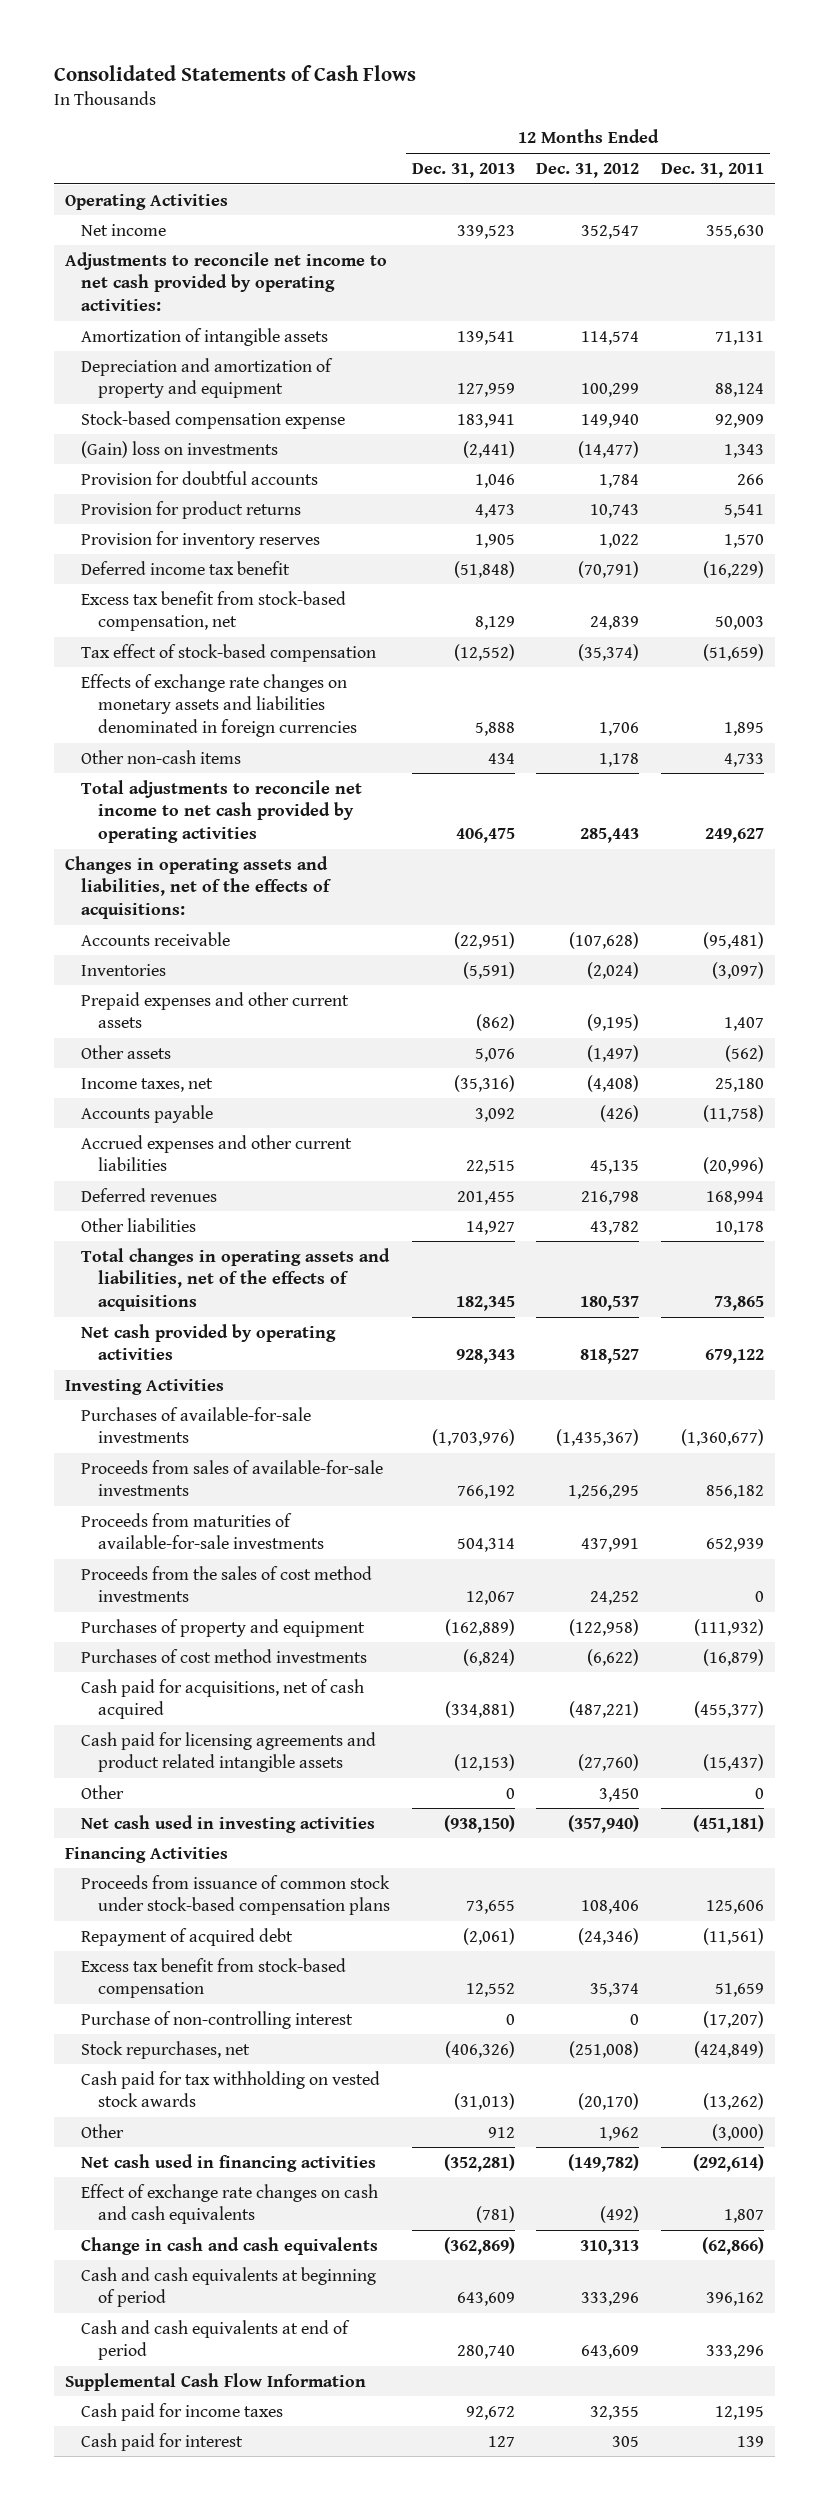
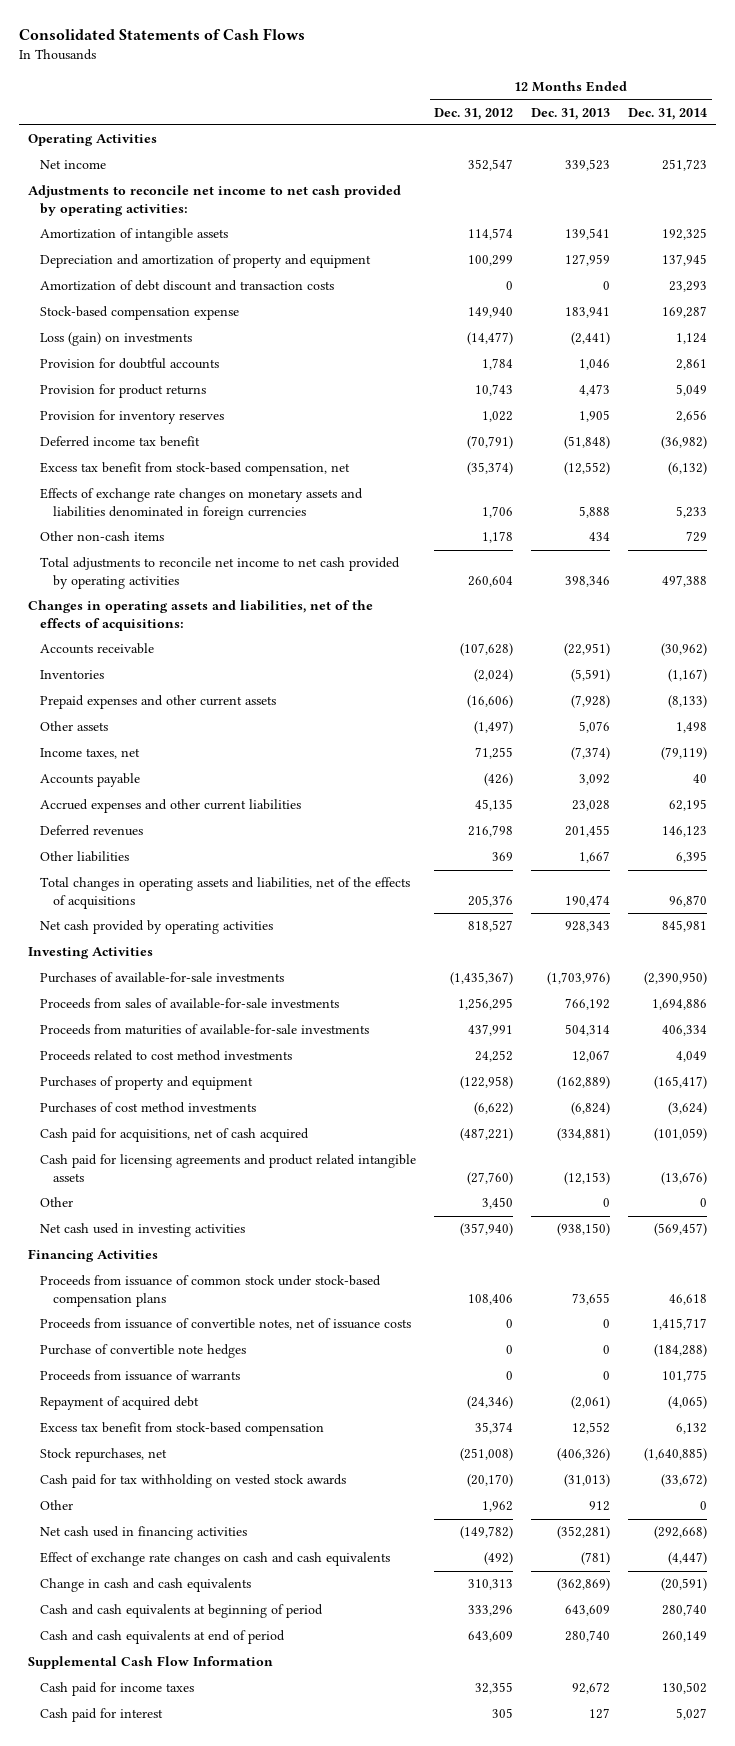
- | 12 Months Ended Dec. 31, 2013 | 12 Months Ended Dec. 31, 2012 | 12 Months Ended Dec. 31, 2011
+ | 12 Months Ended Dec. 31, 2012 | 12 Months Ended Dec. 31, 2013 | 12 Months Ended Dec. 31, 2014
+ Amortization of debt discount and transaction costs | 0 | 0 | 23,293
- (Gain) loss on investments | (2,441) | (14,477) | 1,343
+ Loss (gain) on investments | (14,477) | (2,441) | 1,124
- Excess tax benefit from stock-based compensation, net | 8,129 | 24,839 | 50,003
- Tax effect of stock-based compensation | (12,552) | (35,374) | (51,659)
+ Excess tax benefit from stock-based compensation, net | (35,374) | (12,552) | (6,132)
- Total adjustments to reconcile net income to net cash provided by operating activities | 406,475 | 285,443 | 249,627
+ Total adjustments to reconcile net income to net cash provided by operating activities | 260,604 | 398,346 | 497,388
- Prepaid expenses and other current assets | (862) | (9,195) | 1,407
+ Prepaid expenses and other current assets | (16,606) | (7,928) | (8,133)
- Income taxes, net | (35,316) | (4,408) | 25,180
+ Income taxes, net | 71,255 | (7,374) | (79,119)
- Accrued expenses and other current liabilities | 22,515 | 45,135 | (20,996)
+ Accrued expenses and other current liabilities | 45,135 | 23,028 | 62,195
- Other liabilities | 14,927 | 43,782 | 10,178
- Total changes in operating assets and liabilities, net of the effects of acquisitions | 182,345 | 180,537 | 73,865
+ Other liabilities | 369 | 1,667 | 6,395
+ Total changes in operating assets and liabilities, net of the effects of acquisitions | 205,376 | 190,474 | 96,870
- Proceeds from the sales of cost method investments | 12,067 | 24,252 | 0
+ Proceeds related to cost method investments | 24,252 | 12,067 | 4,049
+ Proceeds from issuance of convertible notes, net of issuance costs | 0 | 0 | 1,415,717
+ Purchase of convertible note hedges | 0 | 0 | (184,288)
+ Proceeds from issuance of warrants | 0 | 0 | 101,775
- Purchase of non-controlling interest | 0 | 0 | (17,207)

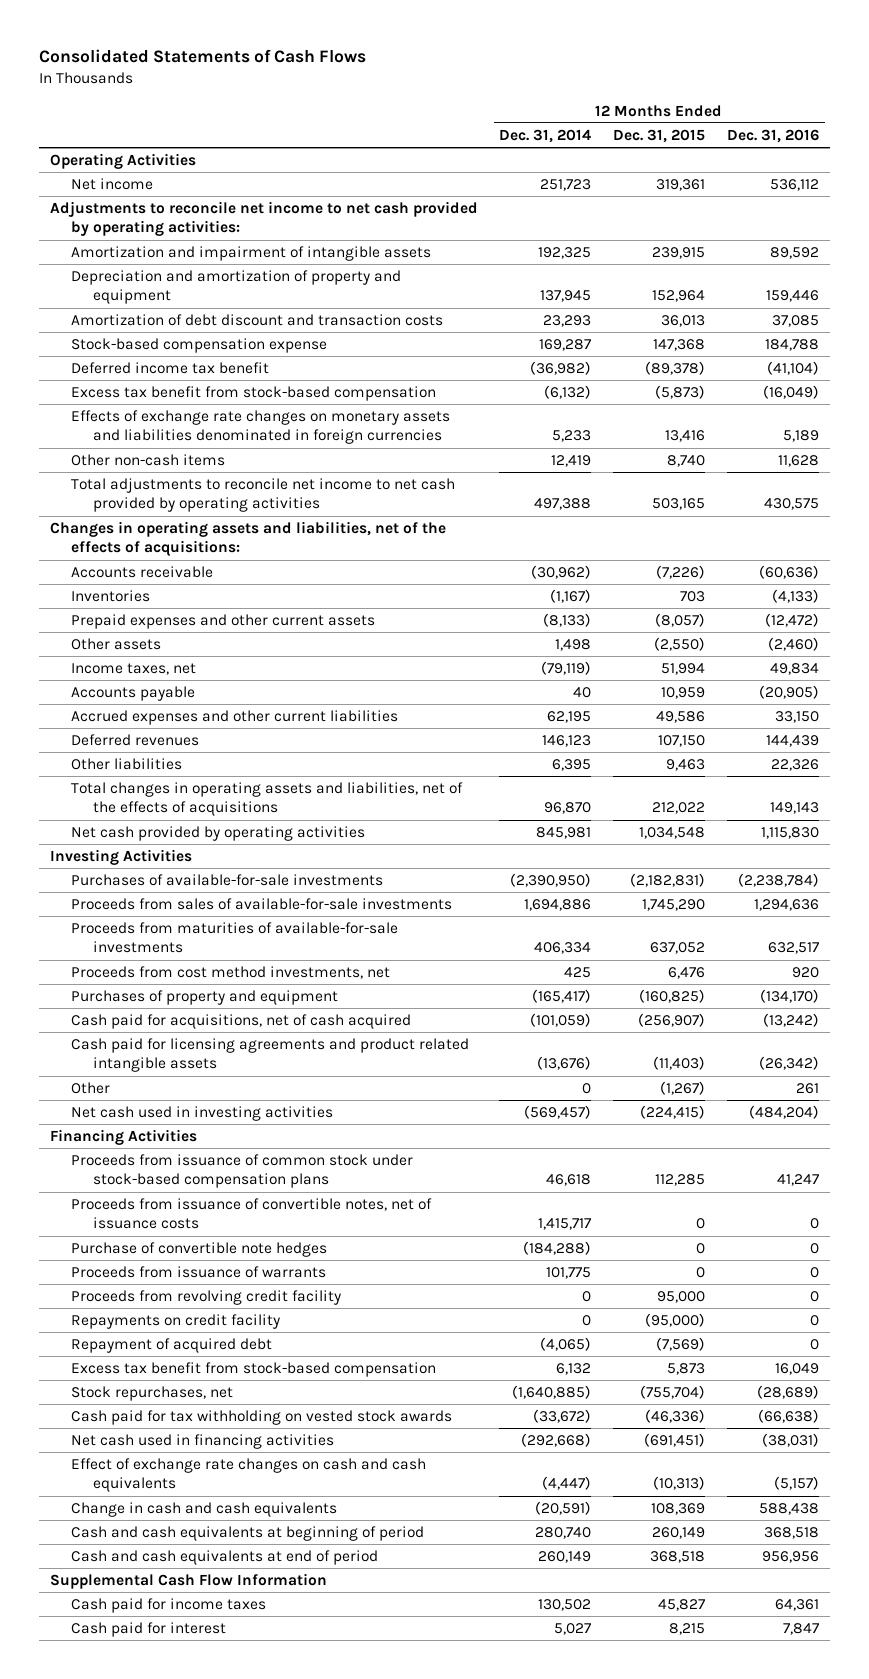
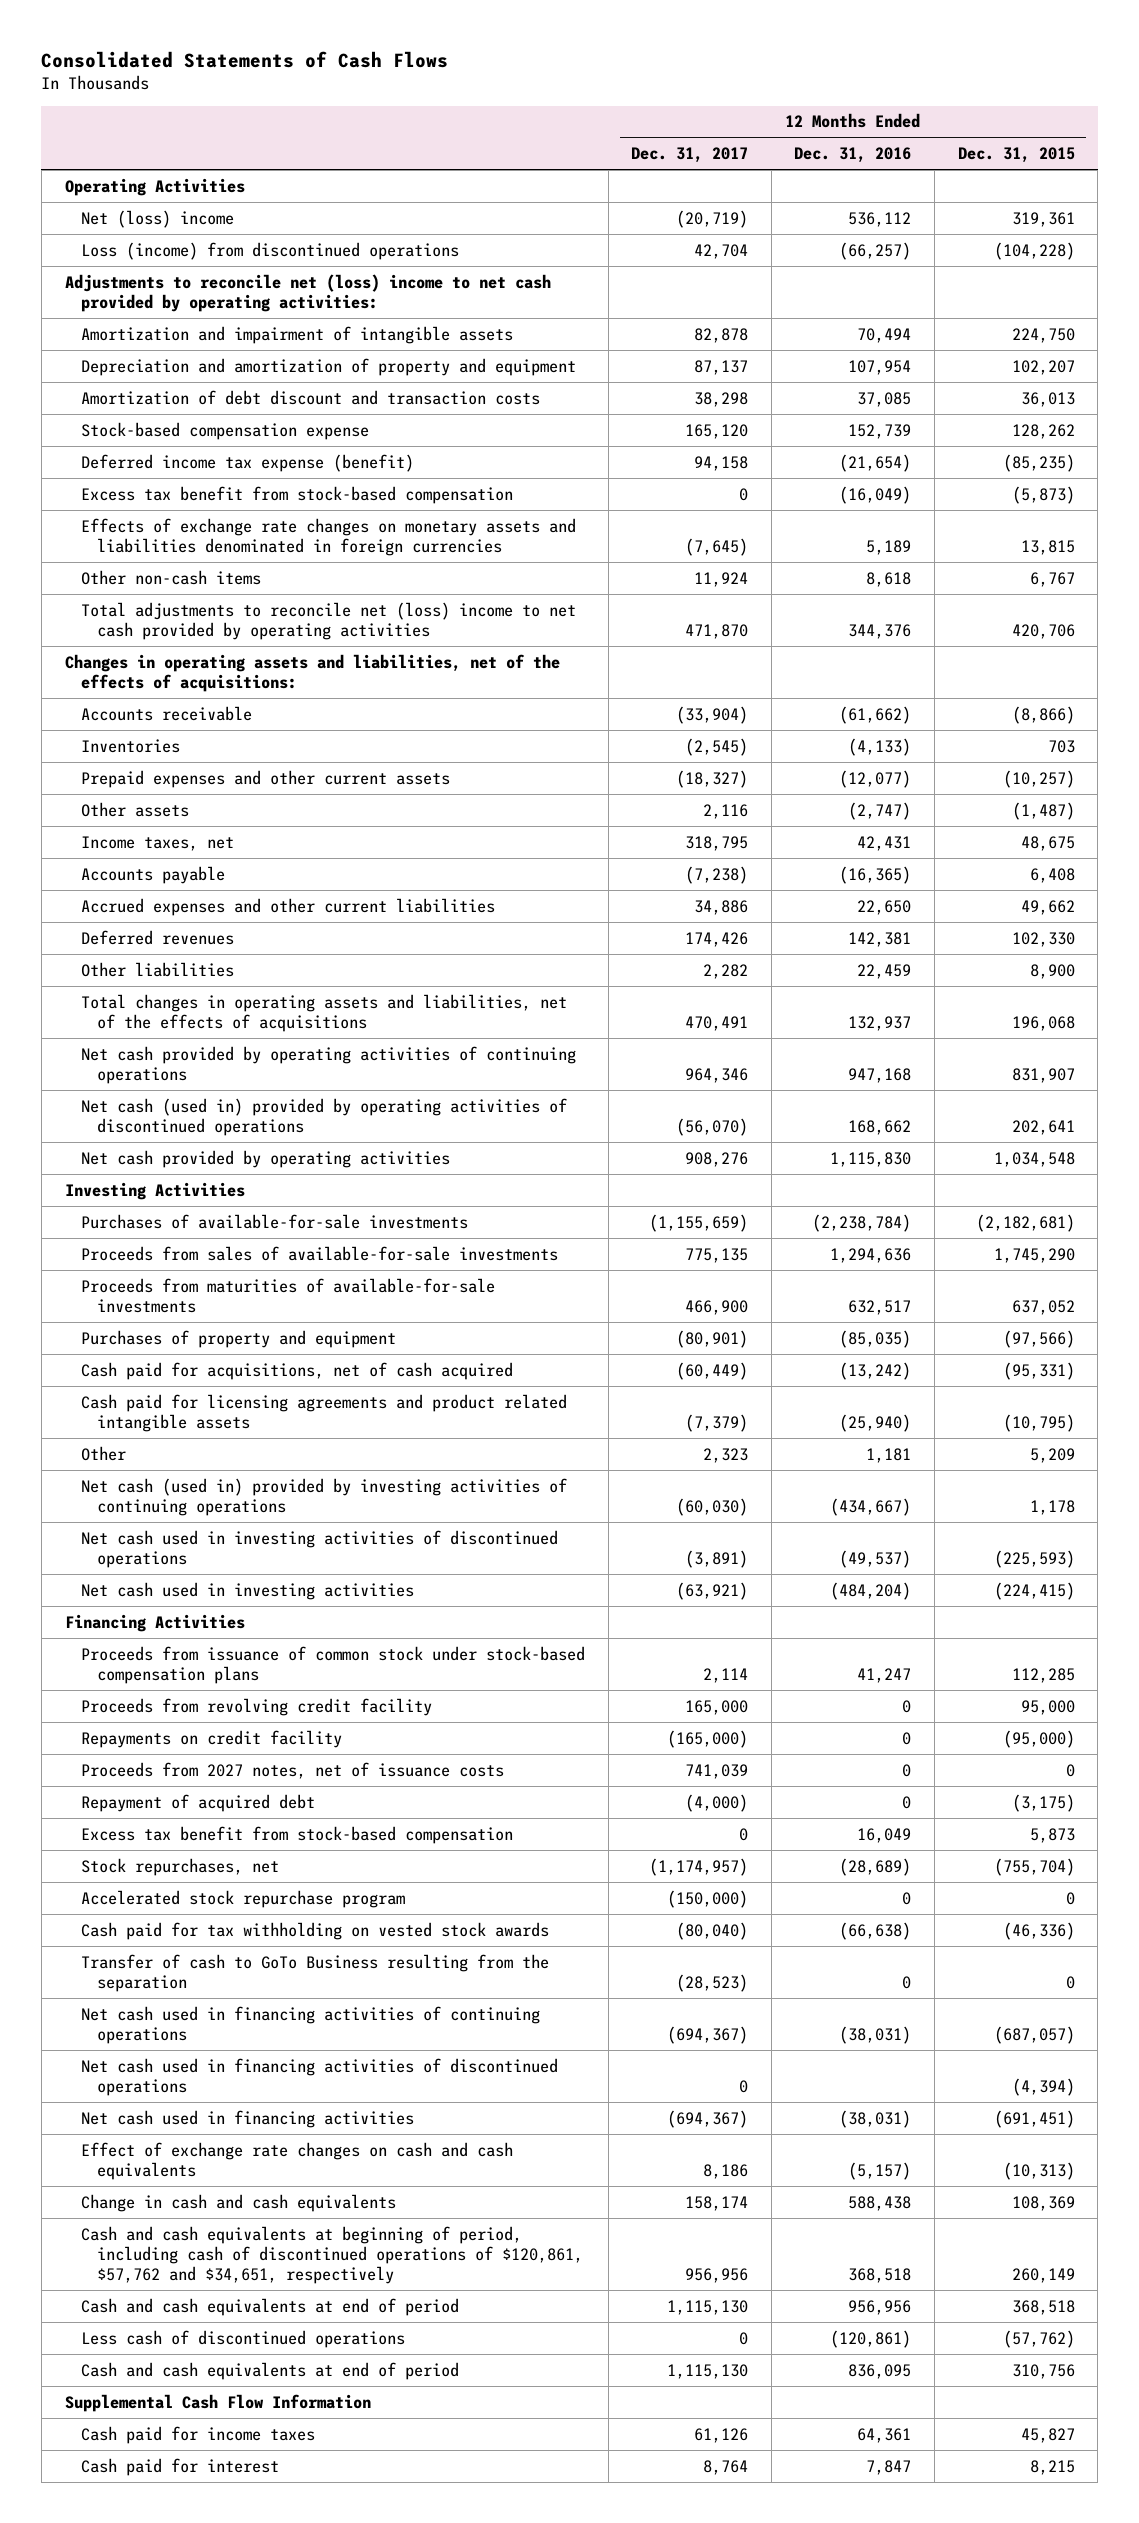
- | 12 Months Ended Dec. 31, 2014 | 12 Months Ended Dec. 31, 2015 | 12 Months Ended Dec. 31, 2016
+ | 12 Months Ended Dec. 31, 2017 | 12 Months Ended Dec. 31, 2016 | 12 Months Ended Dec. 31, 2015
- Net income | 251,723 | 319,361 | 536,112
- Adjustments to reconcile net income to net cash provided by operating activities:
- Amortization and impairment of intangible assets | 192,325 | 239,915 | 89,592
- Depreciation and amortization of property and equipment | 137,945 | 152,964 | 159,446
+ Net (loss) income | (20,719) | 536,112 | 319,361
+ Loss (income) from discontinued operations | 42,704 | (66,257) | (104,228)
+ Adjustments to reconcile net (loss) income to net cash provided by operating activities:
+ Amortization and impairment of intangible assets | 82,878 | 70,494 | 224,750
+ Depreciation and amortization of property and equipment | 87,137 | 107,954 | 102,207
- Stock-based compensation expense | 169,287 | 147,368 | 184,788
- Deferred income tax benefit | (36,982) | (89,378) | (41,104)
+ Stock-based compensation expense | 165,120 | 152,739 | 128,262
+ Deferred income tax expense (benefit) | 94,158 | (21,654) | (85,235)
- Effects of exchange rate changes on monetary assets and liabilities denominated in foreign currencies | 5,233 | 13,416 | 5,189
- Other non-cash items | 12,419 | 8,740 | 11,628
- Total adjustments to reconcile net income to net cash provided by operating activities | 497,388 | 503,165 | 430,575
+ Effects of exchange rate changes on monetary assets and liabilities denominated in foreign currencies | (7,645) | 5,189 | 13,815
+ Other non-cash items | 11,924 | 8,618 | 6,767
+ Total adjustments to reconcile net (loss) income to net cash provided by operating activities | 471,870 | 344,376 | 420,706
- Accounts receivable | (30,962) | (7,226) | (60,636)
+ Accounts receivable | (33,904) | (61,662) | (8,866)
- Prepaid expenses and other current assets | (8,133) | (8,057) | (12,472)
- Other assets | 1,498 | (2,550) | (2,460)
- Income taxes, net | (79,119) | 51,994 | 49,834
- Accounts payable | 40 | 10,959 | (20,905)
- Accrued expenses and other current liabilities | 62,195 | 49,586 | 33,150
- Deferred revenues | 146,123 | 107,150 | 144,439
- Other liabilities | 6,395 | 9,463 | 22,326
- Total changes in operating assets and liabilities, net of the effects of acquisitions | 96,870 | 212,022 | 149,143
+ Prepaid expenses and other current assets | (18,327) | (12,077) | (10,257)
+ Other assets | 2,116 | (2,747) | (1,487)
+ Income taxes, net | 318,795 | 42,431 | 48,675
+ Accounts payable | (7,238) | (16,365) | 6,408
+ Accrued expenses and other current liabilities | 34,886 | 22,650 | 49,662
+ Deferred revenues | 174,426 | 142,381 | 102,330
+ Other liabilities | 2,282 | 22,459 | 8,900
+ Total changes in operating assets and liabilities, net of the effects of acquisitions | 470,491 | 132,937 | 196,068
+ Net cash provided by operating activities of continuing operations | 964,346 | 947,168 | 831,907
+ Net cash (used in) provided by operating activities of discontinued operations | (56,070) | 168,662 | 202,641
- Purchases of available-for-sale investments | (2,390,950) | (2,182,831) | (2,238,784)
+ Purchases of available-for-sale investments | (1,155,659) | (2,238,784) | (2,182,681)
- Proceeds from cost method investments, net | 425 | 6,476 | 920
- Purchases of property and equipment | (165,417) | (160,825) | (134,170)
- Cash paid for acquisitions, net of cash acquired | (101,059) | (256,907) | (13,242)
- Cash paid for licensing agreements and product related intangible assets | (13,676) | (11,403) | (26,342)
- Other | 0 | (1,267) | 261
+ Purchases of property and equipment | (80,901) | (85,035) | (97,566)
+ Cash paid for acquisitions, net of cash acquired | (60,449) | (13,242) | (95,331)
+ Cash paid for licensing agreements and product related intangible assets | (7,379) | (25,940) | (10,795)
+ Other | 2,323 | 1,181 | 5,209
+ Net cash (used in) provided by investing activities of continuing operations | (60,030) | (434,667) | 1,178
+ Net cash used in investing activities of discontinued operations | (3,891) | (49,537) | (225,593)
- Proceeds from issuance of convertible notes, net of issuance costs | 1,415,717 | 0 | 0
- Purchase of convertible note hedges | (184,288) | 0 | 0
- Proceeds from issuance of warrants | 101,775 | 0 | 0
- Repayment of acquired debt | (4,065) | (7,569) | 0
+ Proceeds from 2027 notes, net of issuance costs | 741,039 | 0 | 0
+ Repayment of acquired debt | (4,000) | 0 | (3,175)
+ Accelerated stock repurchase program | (150,000) | 0 | 0
+ Transfer of cash to GoTo Business resulting from the separation | (28,523) | 0 | 0
+ Net cash used in financing activities of continuing operations | (694,367) | (38,031) | (687,057)
+ Net cash used in financing activities of discontinued operations | 0 | | (4,394)
- Cash and cash equivalents at beginning of period | 280,740 | 260,149 | 368,518
+ Cash and cash equivalents at beginning of period, including cash of discontinued operations of $120,861, $57,762 and $34,651, respectively | 956,956 | 368,518 | 260,149
+ Less cash of discontinued operations | 0 | (120,861) | (57,762)
+ Cash and cash equivalents at end of period | 1,115,130 | 836,095 | 310,756

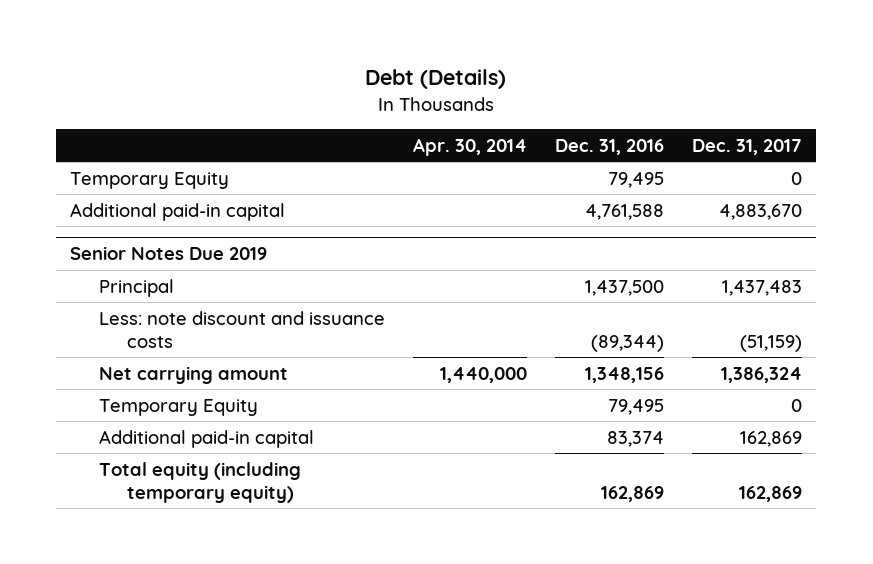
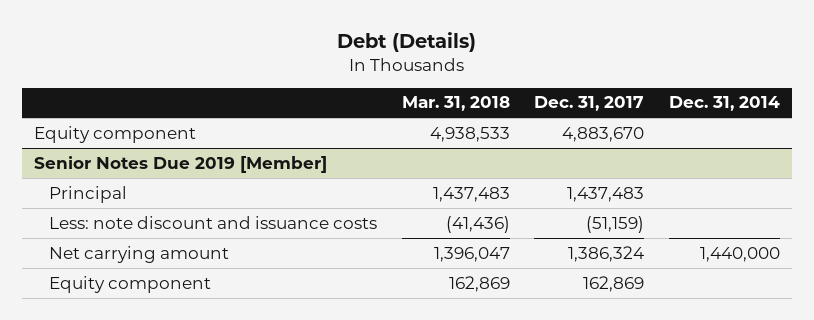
- | Apr. 30, 2014 | Dec. 31, 2016 | Dec. 31, 2017
+ | Mar. 31, 2018 | Dec. 31, 2017 | Dec. 31, 2014
- Temporary Equity | | 79,495 | 0
- Additional paid-in capital | | 4,761,588 | 4,883,670
- Senior Notes Due 2019
+ Equity component | 4,938,533 | 4,883,670 |
+ Senior Notes Due 2019 [Member]
- Temporary Equity | | 79,495 | 0
- Additional paid-in capital | | 83,374 | 162,869
- Total equity (including temporary equity) | | 162,869 | 162,869
+ Equity component | 162,869 | 162,869 |

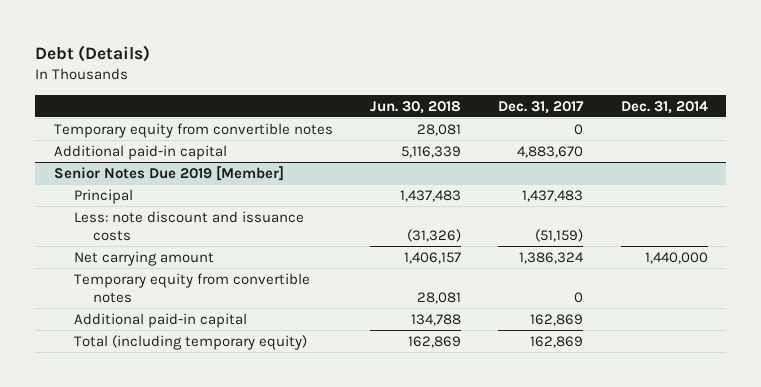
- | Mar. 31, 2018 | Dec. 31, 2017 | Dec. 31, 2014
+ | Jun. 30, 2018 | Dec. 31, 2017 | Dec. 31, 2014
- Equity component | 4,938,533 | 4,883,670 |
+ Temporary equity from convertible notes | 28,081 | 0 |
+ Additional paid-in capital | 5,116,339 | 4,883,670 |
@ Senior Notes Due 2019 [Member]
- Equity component | 162,869 | 162,869 |
+ Temporary equity from convertible notes | 28,081 | 0 |
+ Additional paid-in capital | 134,788 | 162,869 |
+ Total (including temporary equity) | 162,869 | 162,869 |

